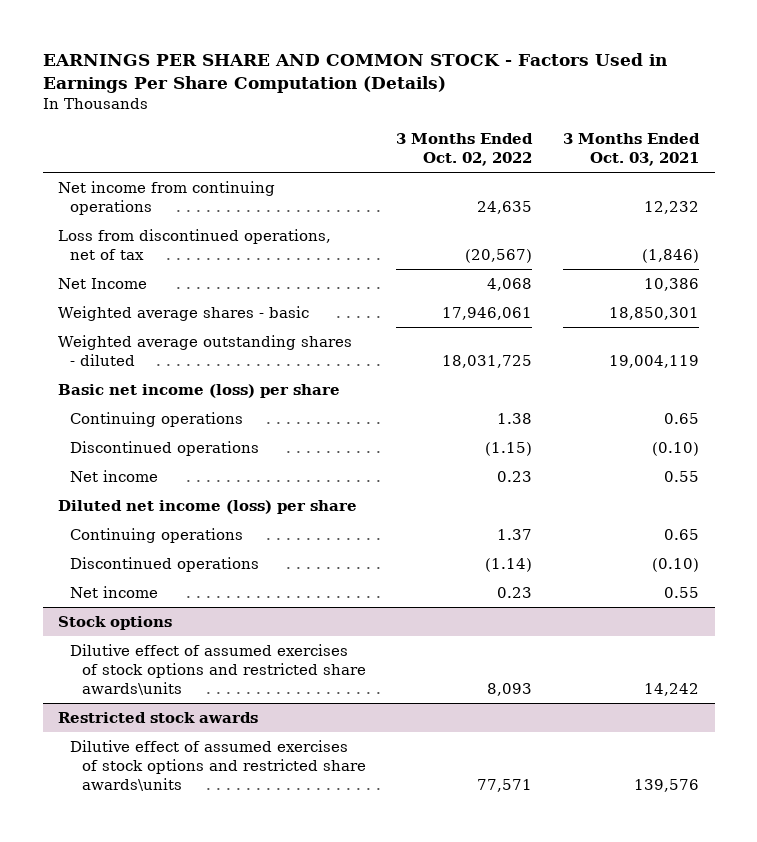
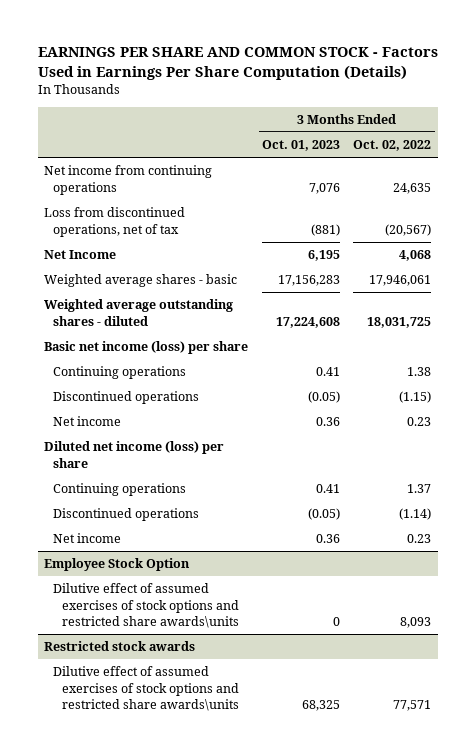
- | 3 Months Ended Oct. 02, 2022 | 3 Months Ended Oct. 03, 2021
+ | 3 Months Ended Oct. 01, 2023 | 3 Months Ended Oct. 02, 2022
- Stock options
+ Employee Stock Option

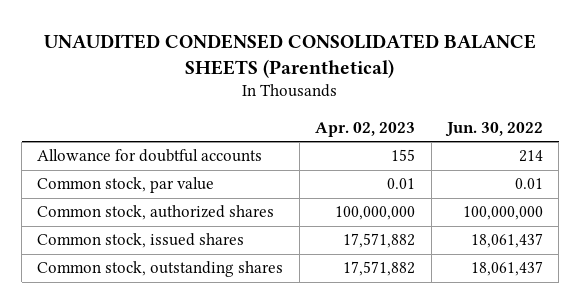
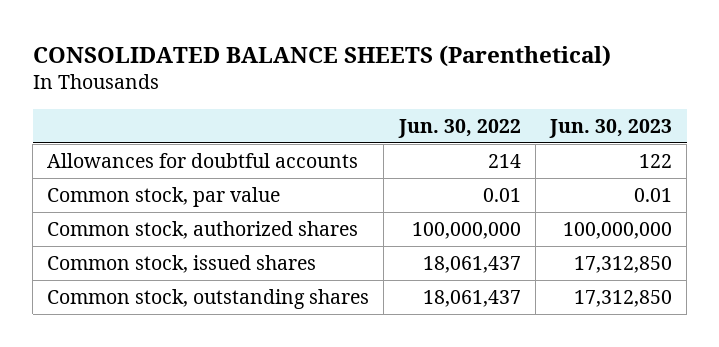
- UNAUDITED CONDENSED CONSOLIDATED BALANCE SHEETS (Parenthetical)
+ CONSOLIDATED BALANCE SHEETS (Parenthetical)
- | Apr. 02, 2023 | Jun. 30, 2022
+ | Jun. 30, 2022 | Jun. 30, 2023
- Allowance for doubtful accounts | 155 | 214
+ Allowances for doubtful accounts | 214 | 122

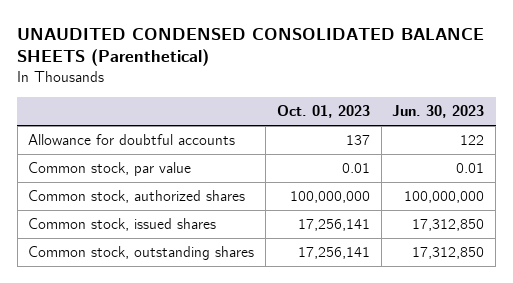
- CONSOLIDATED BALANCE SHEETS (Parenthetical)
+ UNAUDITED CONDENSED CONSOLIDATED BALANCE SHEETS (Parenthetical)
- | Jun. 30, 2022 | Jun. 30, 2023
+ | Oct. 01, 2023 | Jun. 30, 2023
- Allowances for doubtful accounts | 214 | 122
+ Allowance for doubtful accounts | 137 | 122

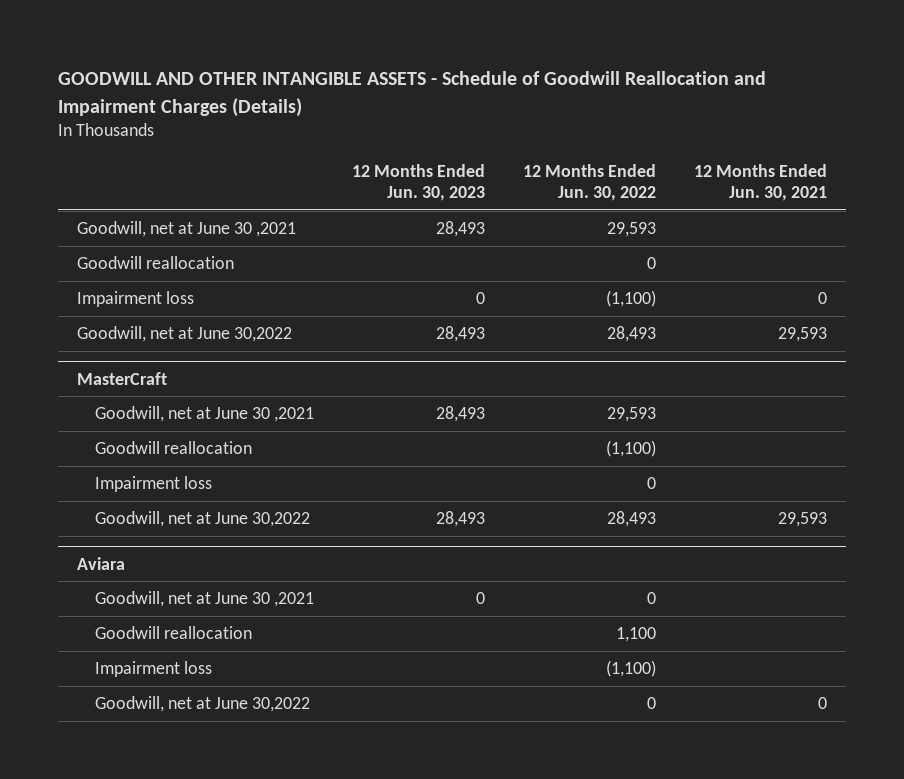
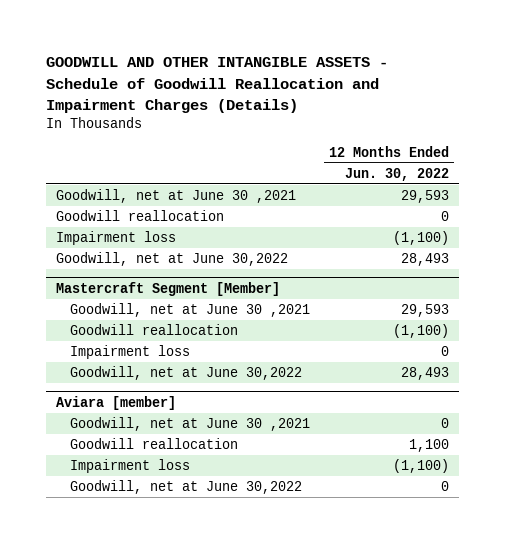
- | 12 Months Ended Jun. 30, 2023 | 12 Months Ended Jun. 30, 2022 | 12 Months Ended Jun. 30, 2021
+ | 12 Months Ended Jun. 30, 2022
- MasterCraft
+ Mastercraft Segment [Member]
- Aviara
+ Aviara [member]

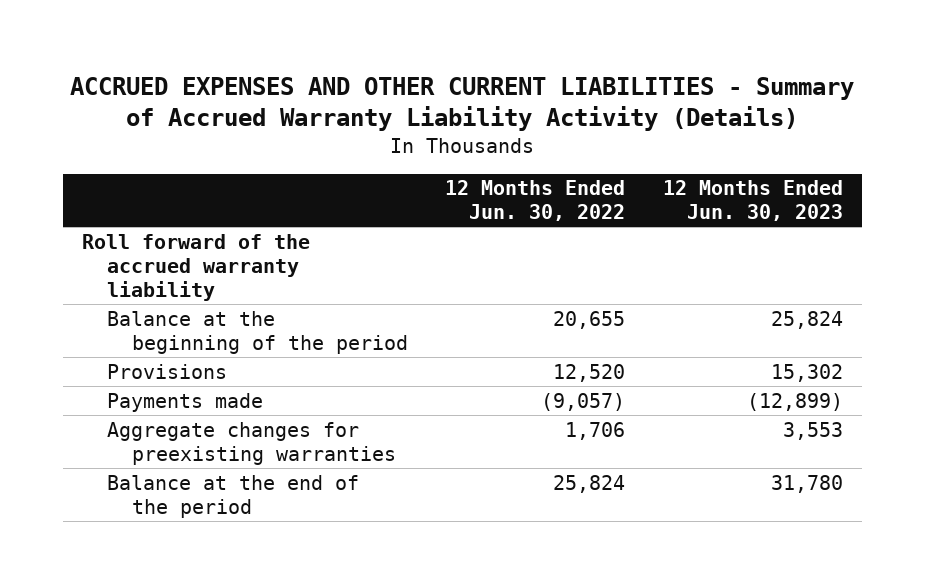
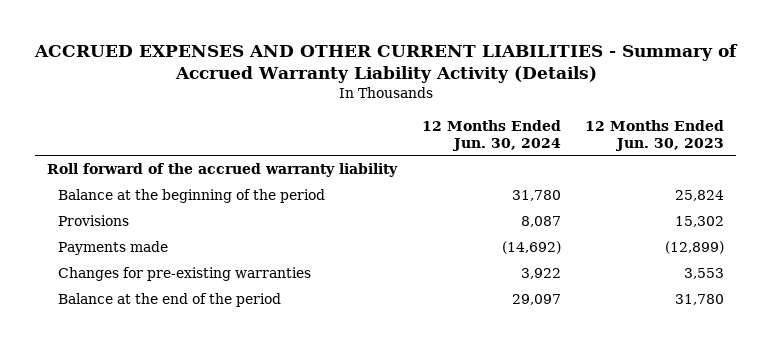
- | 12 Months Ended Jun. 30, 2022 | 12 Months Ended Jun. 30, 2023
+ | 12 Months Ended Jun. 30, 2024 | 12 Months Ended Jun. 30, 2023
- Aggregate changes for preexisting warranties | 1,706 | 3,553
+ Changes for pre-existing warranties | 3,922 | 3,553

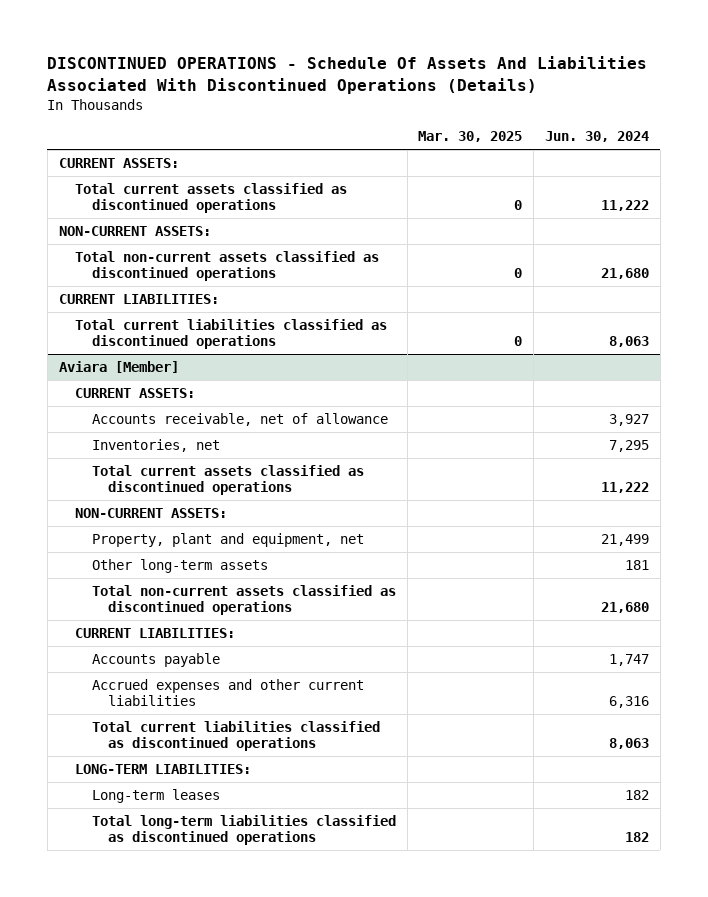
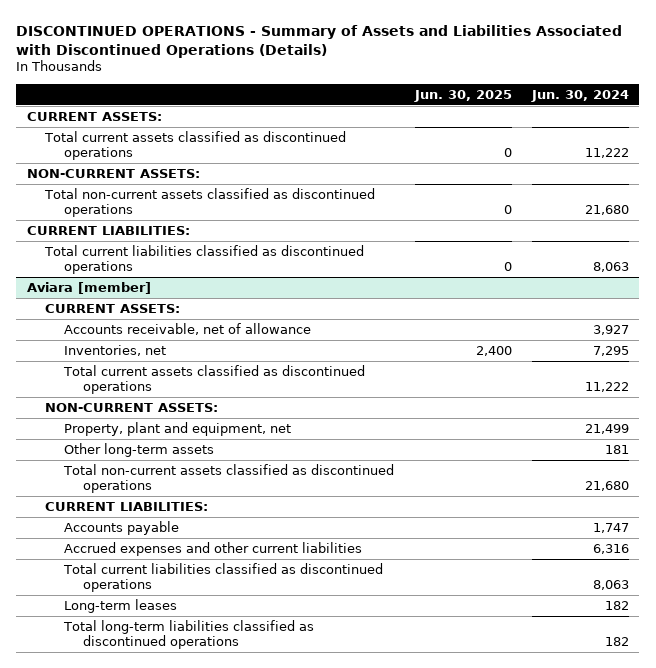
- DISCONTINUED OPERATIONS - Schedule Of Assets And Liabilities Associated With Discontinued Operations (Details)
+ DISCONTINUED OPERATIONS - Summary of Assets and Liabilities Associated with Discontinued Operations (Details)
- | Mar. 30, 2025 | Jun. 30, 2024
+ | Jun. 30, 2025 | Jun. 30, 2024
- Aviara [Member]
+ Aviara [member]
- LONG-TERM LIABILITIES:

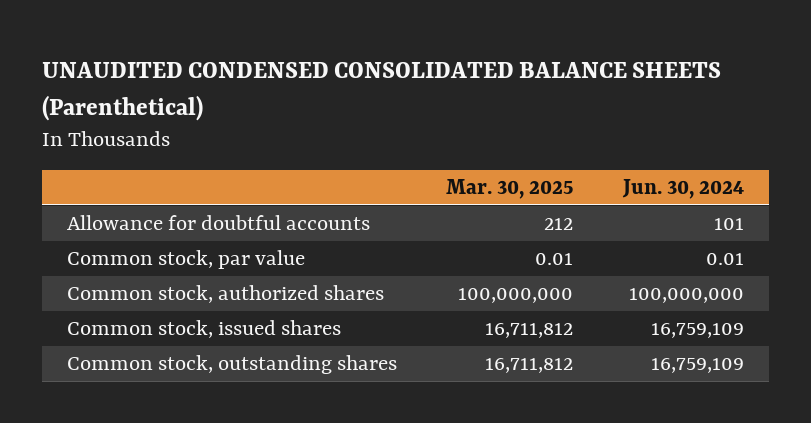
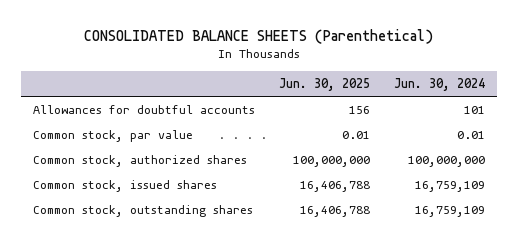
- UNAUDITED CONDENSED CONSOLIDATED BALANCE SHEETS (Parenthetical)
+ CONSOLIDATED BALANCE SHEETS (Parenthetical)
- | Mar. 30, 2025 | Jun. 30, 2024
+ | Jun. 30, 2025 | Jun. 30, 2024
- Allowance for doubtful accounts | 212 | 101
+ Allowances for doubtful accounts | 156 | 101

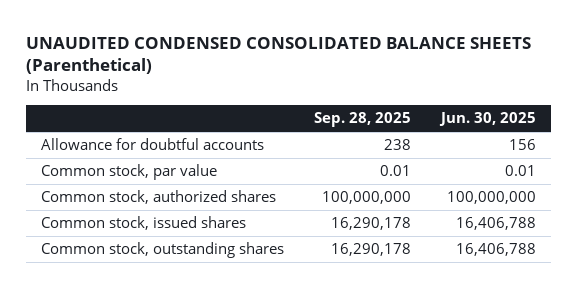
- CONSOLIDATED BALANCE SHEETS (Parenthetical)
+ UNAUDITED CONDENSED CONSOLIDATED BALANCE SHEETS (Parenthetical)
- | Jun. 30, 2025 | Jun. 30, 2024
+ | Sep. 28, 2025 | Jun. 30, 2025
- Allowances for doubtful accounts | 156 | 101
+ Allowance for doubtful accounts | 238 | 156

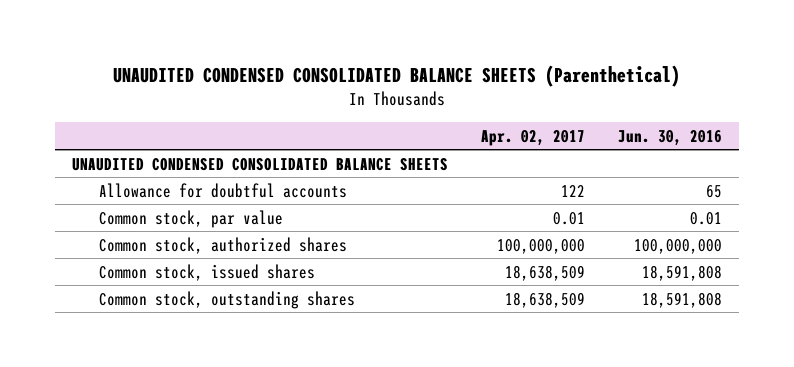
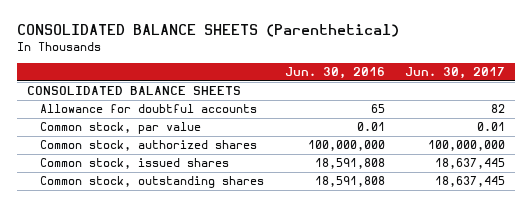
- UNAUDITED CONDENSED CONSOLIDATED BALANCE SHEETS (Parenthetical)
+ CONSOLIDATED BALANCE SHEETS (Parenthetical)
- | Apr. 02, 2017 | Jun. 30, 2016
+ | Jun. 30, 2016 | Jun. 30, 2017
- UNAUDITED CONDENSED CONSOLIDATED BALANCE SHEETS
+ CONSOLIDATED BALANCE SHEETS

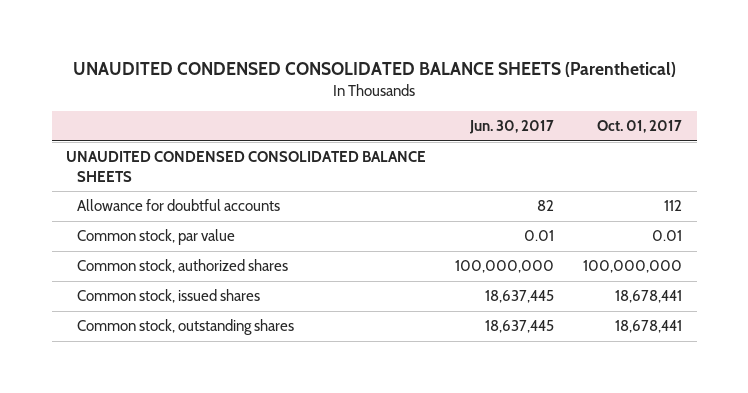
- CONSOLIDATED BALANCE SHEETS (Parenthetical)
+ UNAUDITED CONDENSED CONSOLIDATED BALANCE SHEETS (Parenthetical)
- | Jun. 30, 2016 | Jun. 30, 2017
+ | Jun. 30, 2017 | Oct. 01, 2017
- CONSOLIDATED BALANCE SHEETS
+ UNAUDITED CONDENSED CONSOLIDATED BALANCE SHEETS

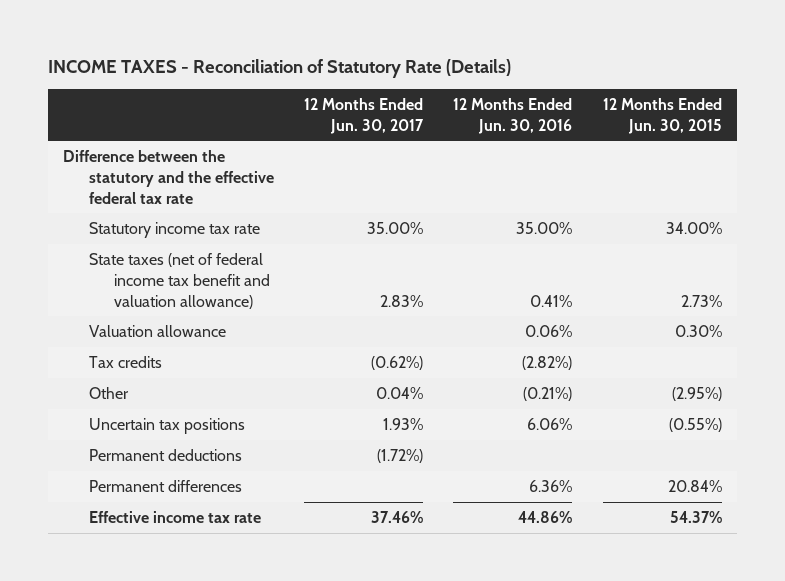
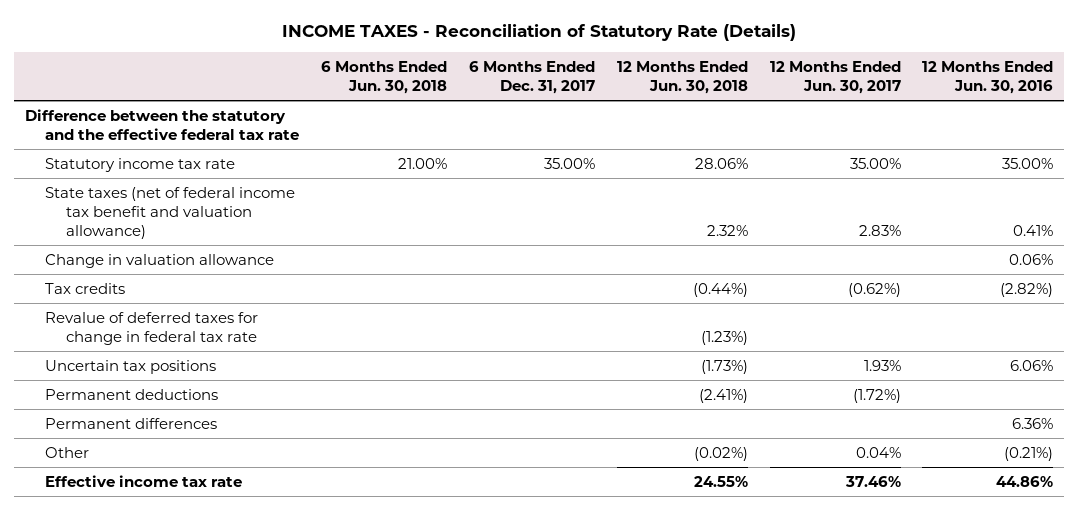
- | 12 Months Ended Jun. 30, 2017 | 12 Months Ended Jun. 30, 2016 | 12 Months Ended Jun. 30, 2015
+ | 6 Months Ended Jun. 30, 2018 | 6 Months Ended Dec. 31, 2017 | 12 Months Ended Jun. 30, 2018 | 12 Months Ended Jun. 30, 2017 | 12 Months Ended Jun. 30, 2016
- Valuation allowance | | 0.06% | 0.30%
+ Change in valuation allowance | | | | | 0.06%
+ Revalue of deferred taxes for change in federal tax rate | | | (1.23%) | |
moved down: Other | | | (0.02%) | 0.04% | (0.21%)

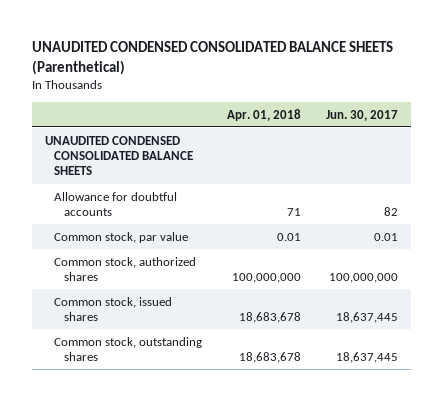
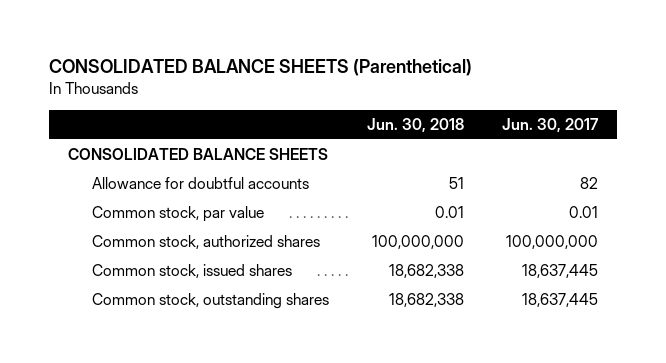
- UNAUDITED CONDENSED CONSOLIDATED BALANCE SHEETS (Parenthetical)
+ CONSOLIDATED BALANCE SHEETS (Parenthetical)
- | Apr. 01, 2018 | Jun. 30, 2017
+ | Jun. 30, 2018 | Jun. 30, 2017
- UNAUDITED CONDENSED CONSOLIDATED BALANCE SHEETS
+ CONSOLIDATED BALANCE SHEETS

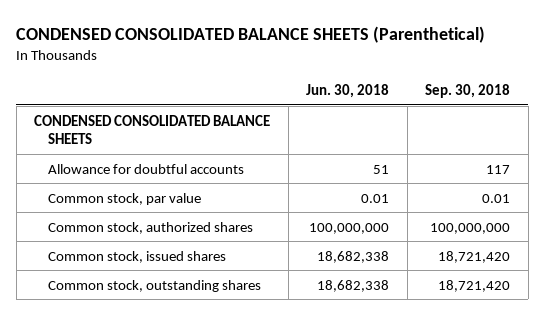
- CONSOLIDATED BALANCE SHEETS (Parenthetical)
+ CONDENSED CONSOLIDATED BALANCE SHEETS (Parenthetical)
- | Jun. 30, 2018 | Jun. 30, 2017
+ | Jun. 30, 2018 | Sep. 30, 2018
- CONSOLIDATED BALANCE SHEETS
+ CONDENSED CONSOLIDATED BALANCE SHEETS

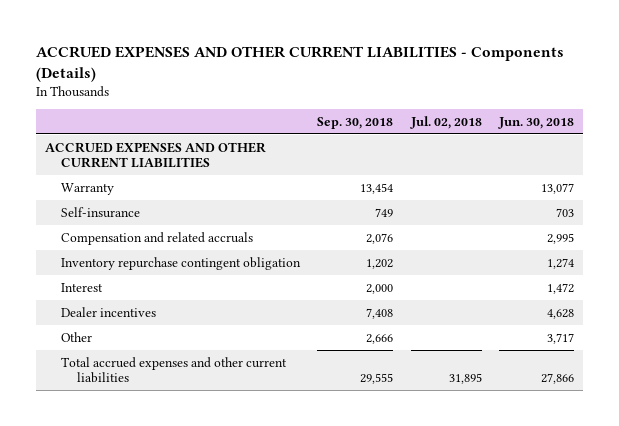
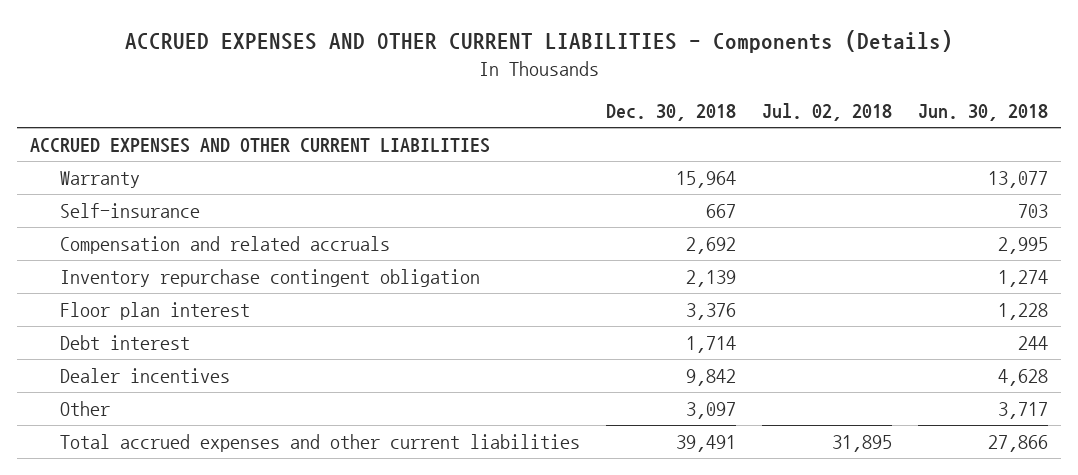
- | Sep. 30, 2018 | Jul. 02, 2018 | Jun. 30, 2018
+ | Dec. 30, 2018 | Jul. 02, 2018 | Jun. 30, 2018
- Interest | 2,000 | | 1,472
+ Floor plan interest | 3,376 | | 1,228
+ Debt interest | 1,714 | | 244

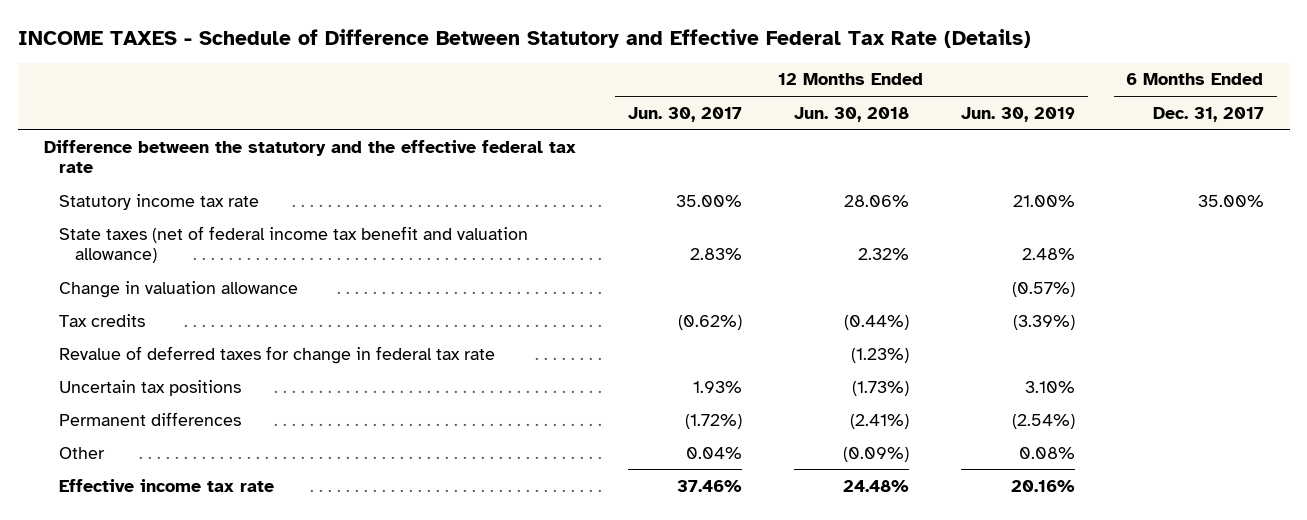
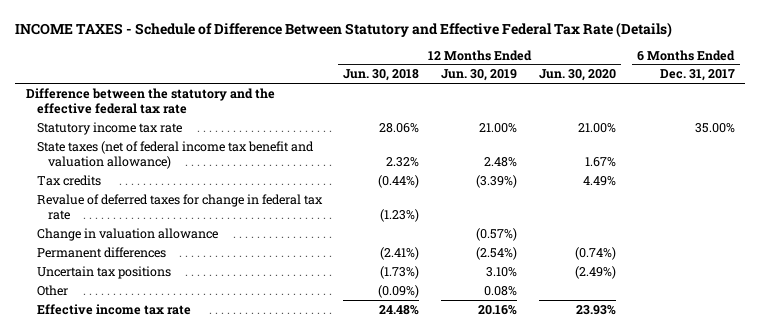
- | 12 Months Ended Jun. 30, 2017 | 12 Months Ended Jun. 30, 2018 | 12 Months Ended Jun. 30, 2019 | 6 Months Ended Dec. 31, 2017
+ | 12 Months Ended Jun. 30, 2018 | 12 Months Ended Jun. 30, 2019 | 12 Months Ended Jun. 30, 2020 | 6 Months Ended Dec. 31, 2017
moved down: Change in valuation allowance | | (0.57%) | |
moved down: Uncertain tax positions | (1.73%) | 3.10% | (2.49%) |

